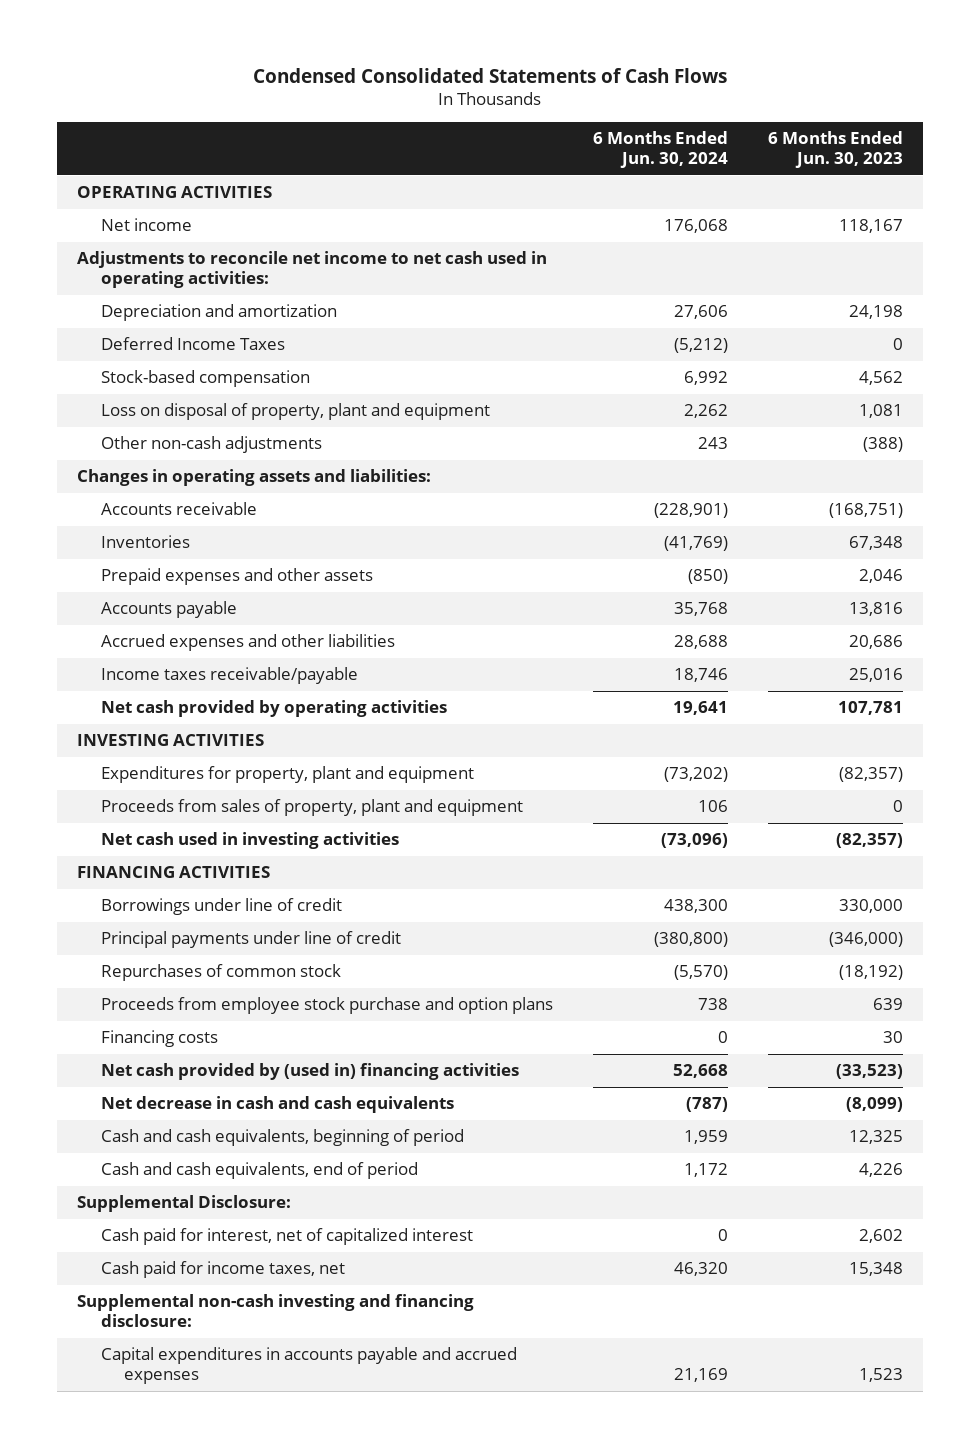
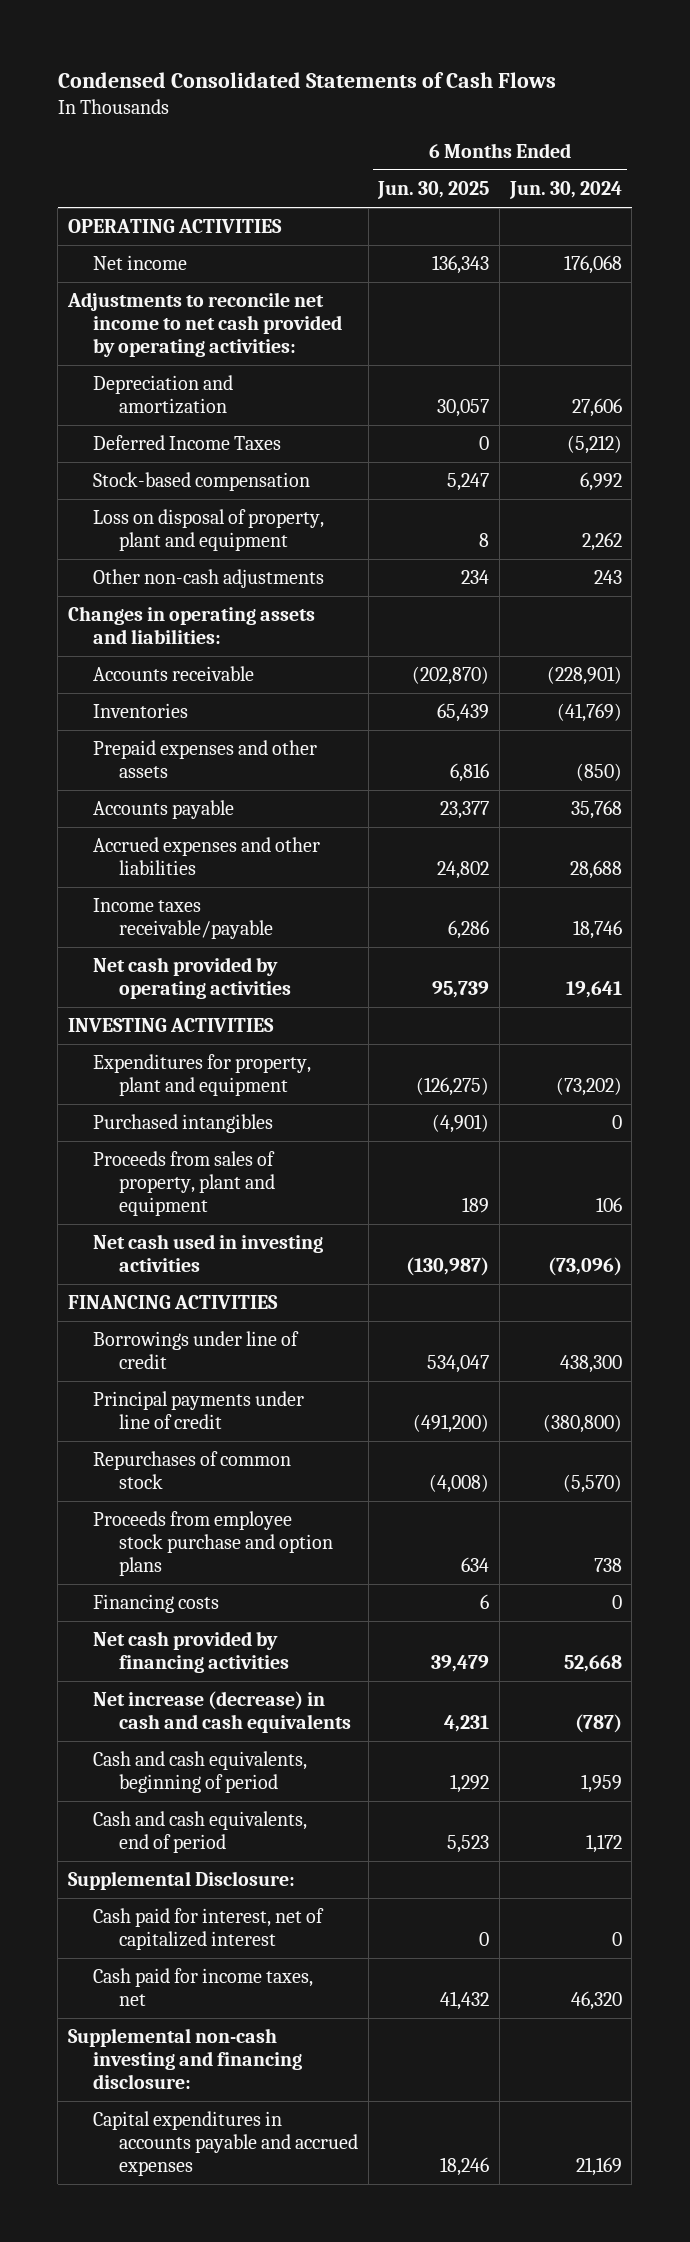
- | 6 Months Ended Jun. 30, 2024 | 6 Months Ended Jun. 30, 2023
+ | 6 Months Ended Jun. 30, 2025 | 6 Months Ended Jun. 30, 2024
- Adjustments to reconcile net income to net cash used in operating activities:
+ Adjustments to reconcile net income to net cash provided by operating activities:
+ Purchased intangibles | (4,901) | 0
- Net cash provided by (used in) financing activities | 52,668 | (33,523)
- Net decrease in cash and cash equivalents | (787) | (8,099)
+ Net cash provided by financing activities | 39,479 | 52,668
+ Net increase (decrease) in cash and cash equivalents | 4,231 | (787)

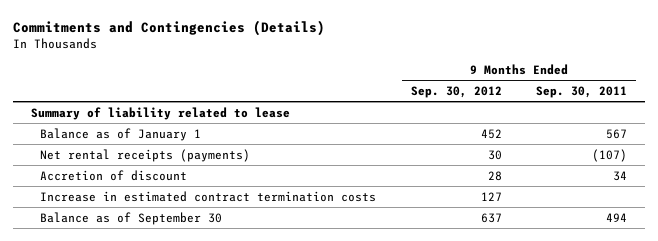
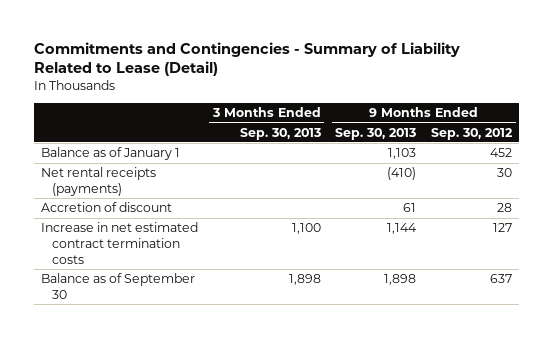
- Commitments and Contingencies (Details)
+ Commitments and Contingencies - Summary of Liability Related to Lease (Detail)
- | 9 Months Ended Sep. 30, 2012 | 9 Months Ended Sep. 30, 2011
+ | 3 Months Ended Sep. 30, 2013 | 9 Months Ended Sep. 30, 2013 | 9 Months Ended Sep. 30, 2012
- Summary of liability related to lease
- Increase in estimated contract termination costs | 127 |
+ Increase in net estimated contract termination costs | 1,100 | 1,144 | 127

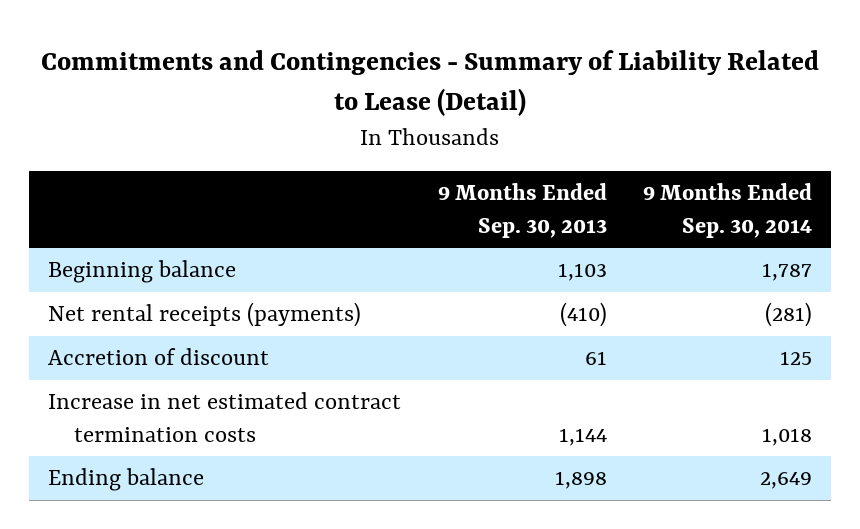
- | 3 Months Ended Sep. 30, 2013 | 9 Months Ended Sep. 30, 2013 | 9 Months Ended Sep. 30, 2012
+ | 9 Months Ended Sep. 30, 2013 | 9 Months Ended Sep. 30, 2014
- Balance as of January 1 | | 1,103 | 452
+ Beginning balance | 1,103 | 1,787
- Balance as of September 30 | 1,898 | 1,898 | 637
+ Ending balance | 1,898 | 2,649

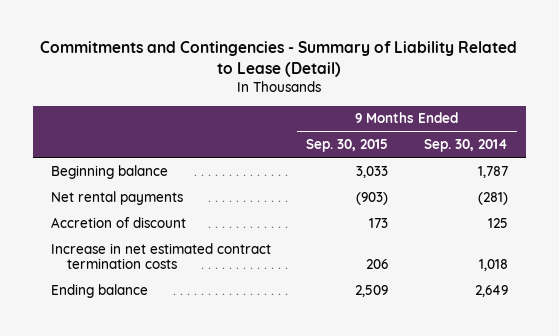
- | 9 Months Ended Sep. 30, 2013 | 9 Months Ended Sep. 30, 2014
+ | 9 Months Ended Sep. 30, 2015 | 9 Months Ended Sep. 30, 2014
- Net rental receipts (payments) | (410) | (281)
+ Net rental payments | (903) | (281)

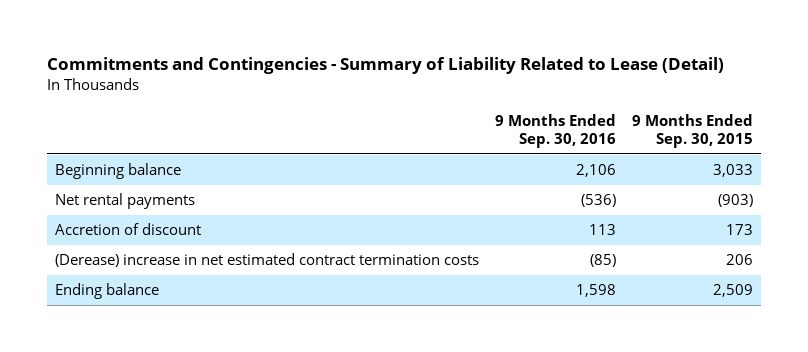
- | 9 Months Ended Sep. 30, 2015 | 9 Months Ended Sep. 30, 2014
+ | 9 Months Ended Sep. 30, 2016 | 9 Months Ended Sep. 30, 2015
- Increase in net estimated contract termination costs | 206 | 1,018
+ (Derease) increase in net estimated contract termination costs | (85) | 206

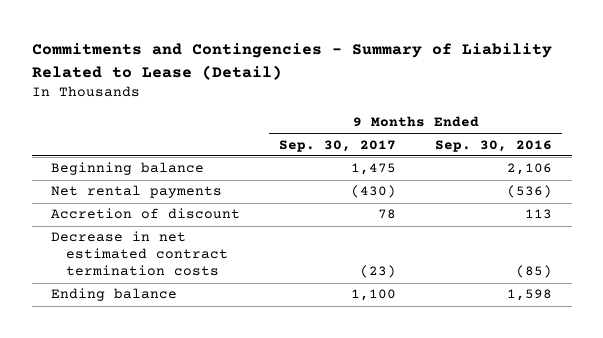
- | 9 Months Ended Sep. 30, 2016 | 9 Months Ended Sep. 30, 2015
+ | 9 Months Ended Sep. 30, 2017 | 9 Months Ended Sep. 30, 2016
- (Derease) increase in net estimated contract termination costs | (85) | 206
+ Decrease in net estimated contract termination costs | (23) | (85)

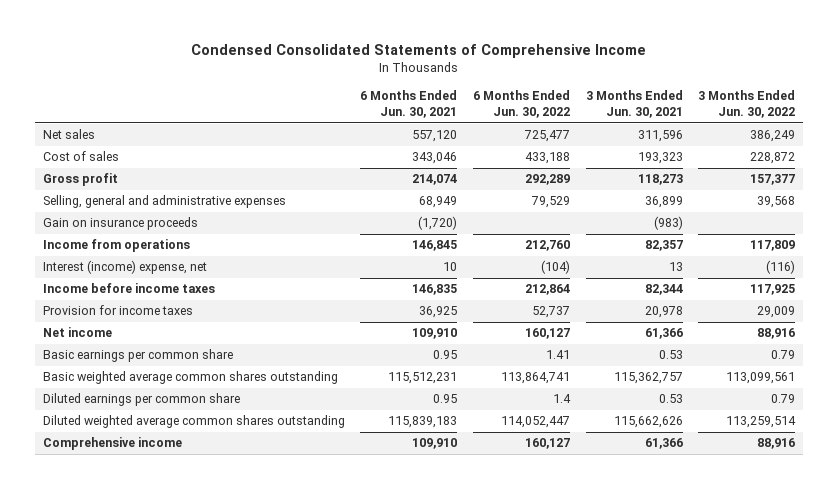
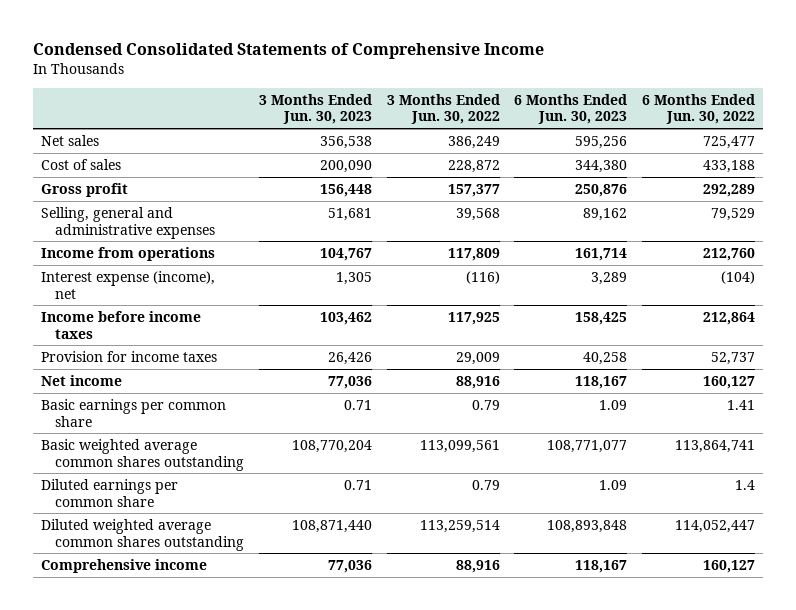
- | 6 Months Ended Jun. 30, 2021 | 6 Months Ended Jun. 30, 2022 | 3 Months Ended Jun. 30, 2021 | 3 Months Ended Jun. 30, 2022
+ | 3 Months Ended Jun. 30, 2023 | 3 Months Ended Jun. 30, 2022 | 6 Months Ended Jun. 30, 2023 | 6 Months Ended Jun. 30, 2022
- Gain on insurance proceeds | (1,720) | | (983) |
- Interest (income) expense, net | 10 | (104) | 13 | (116)
+ Interest expense (income), net | 1,305 | (116) | 3,289 | (104)

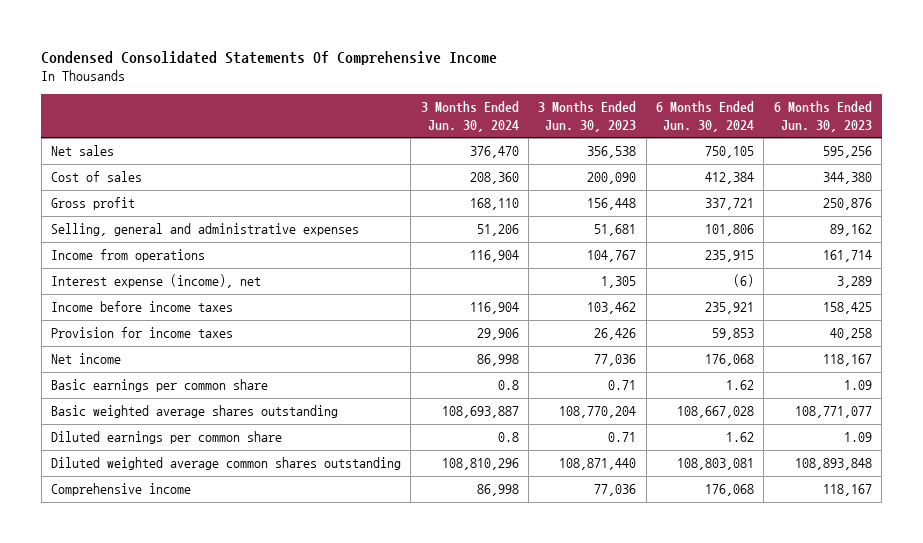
- Condensed Consolidated Statements of Comprehensive Income
+ Condensed Consolidated Statements Of Comprehensive Income
- | 3 Months Ended Jun. 30, 2023 | 3 Months Ended Jun. 30, 2022 | 6 Months Ended Jun. 30, 2023 | 6 Months Ended Jun. 30, 2022
+ | 3 Months Ended Jun. 30, 2024 | 3 Months Ended Jun. 30, 2023 | 6 Months Ended Jun. 30, 2024 | 6 Months Ended Jun. 30, 2023
- Basic weighted average common shares outstanding | 108,770,204 | 113,099,561 | 108,771,077 | 113,864,741
+ Basic weighted average shares outstanding | 108,693,887 | 108,770,204 | 108,667,028 | 108,771,077

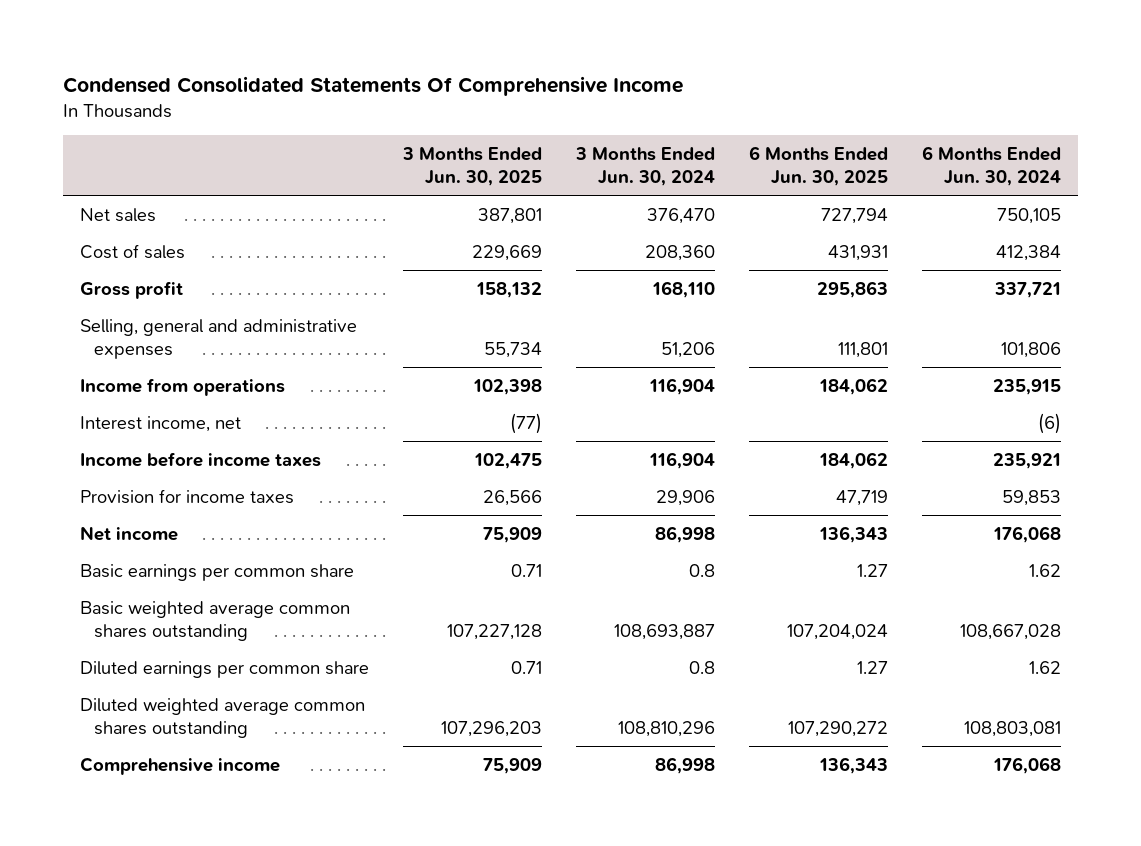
- | 3 Months Ended Jun. 30, 2024 | 3 Months Ended Jun. 30, 2023 | 6 Months Ended Jun. 30, 2024 | 6 Months Ended Jun. 30, 2023
+ | 3 Months Ended Jun. 30, 2025 | 3 Months Ended Jun. 30, 2024 | 6 Months Ended Jun. 30, 2025 | 6 Months Ended Jun. 30, 2024
- Interest expense (income), net | | 1,305 | (6) | 3,289
+ Interest income, net | (77) | | | (6)
- Basic weighted average shares outstanding | 108,693,887 | 108,770,204 | 108,667,028 | 108,771,077
+ Basic weighted average common shares outstanding | 107,227,128 | 108,693,887 | 107,204,024 | 108,667,028

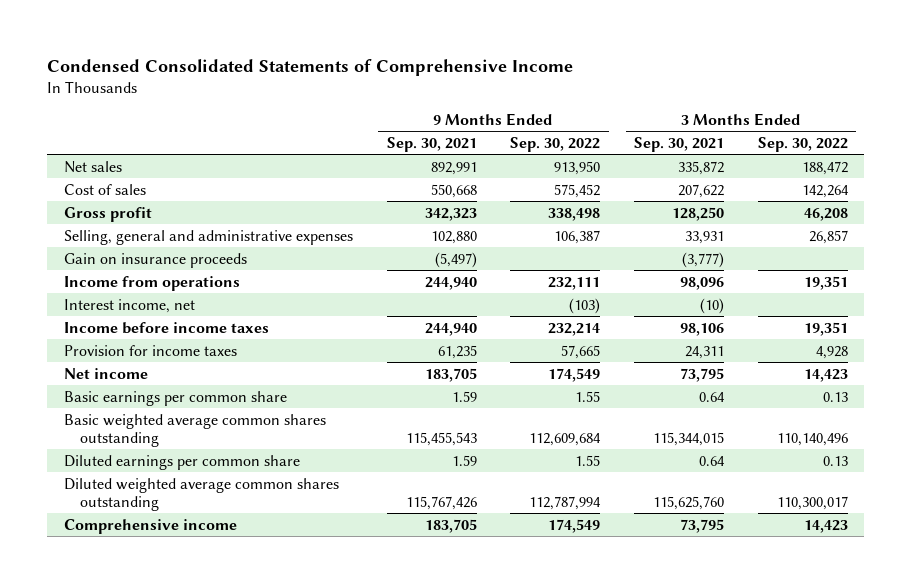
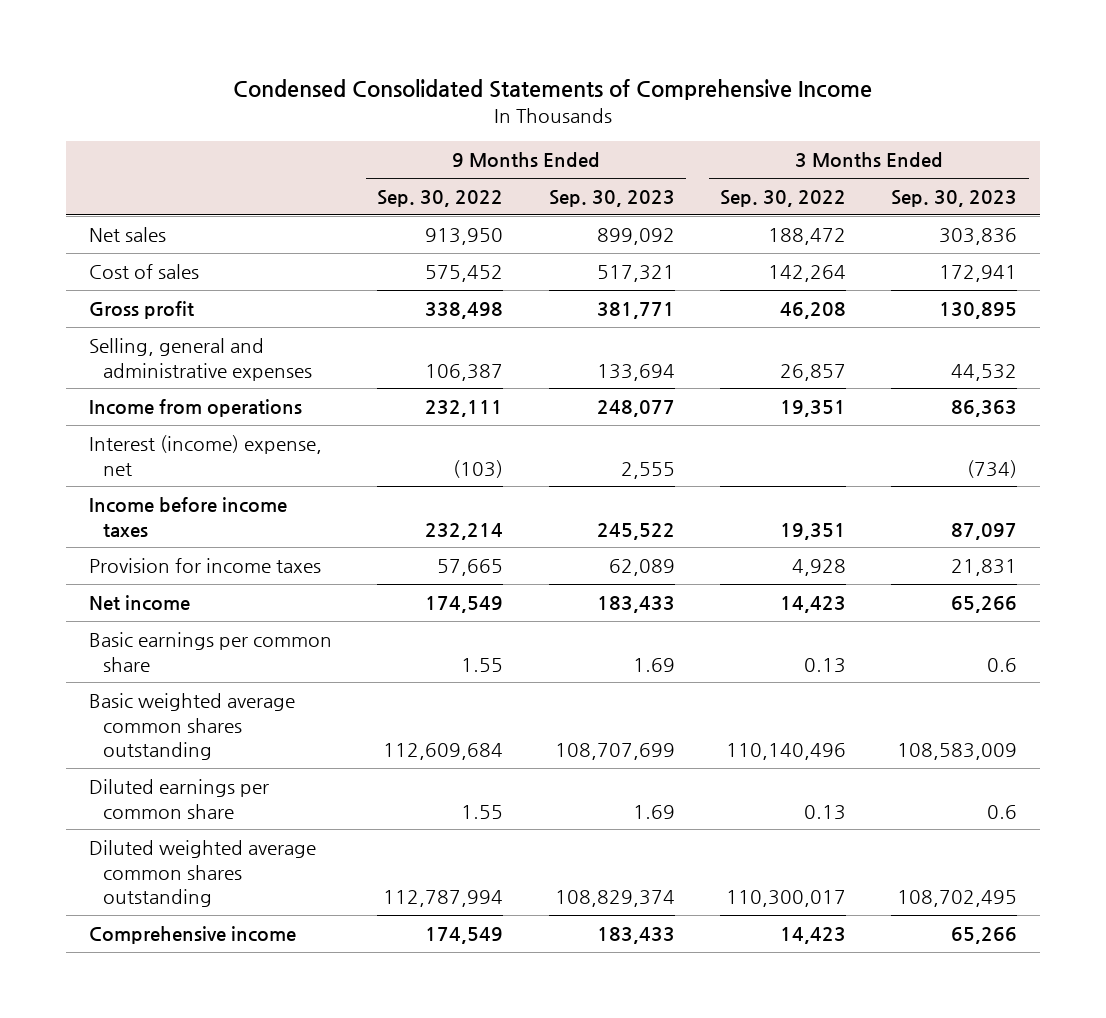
- | 9 Months Ended Sep. 30, 2021 | 9 Months Ended Sep. 30, 2022 | 3 Months Ended Sep. 30, 2021 | 3 Months Ended Sep. 30, 2022
+ | 9 Months Ended Sep. 30, 2022 | 9 Months Ended Sep. 30, 2023 | 3 Months Ended Sep. 30, 2022 | 3 Months Ended Sep. 30, 2023
- Gain on insurance proceeds | (5,497) | | (3,777) |
- Interest income, net | | (103) | (10) |
+ Interest (income) expense, net | (103) | 2,555 | | (734)

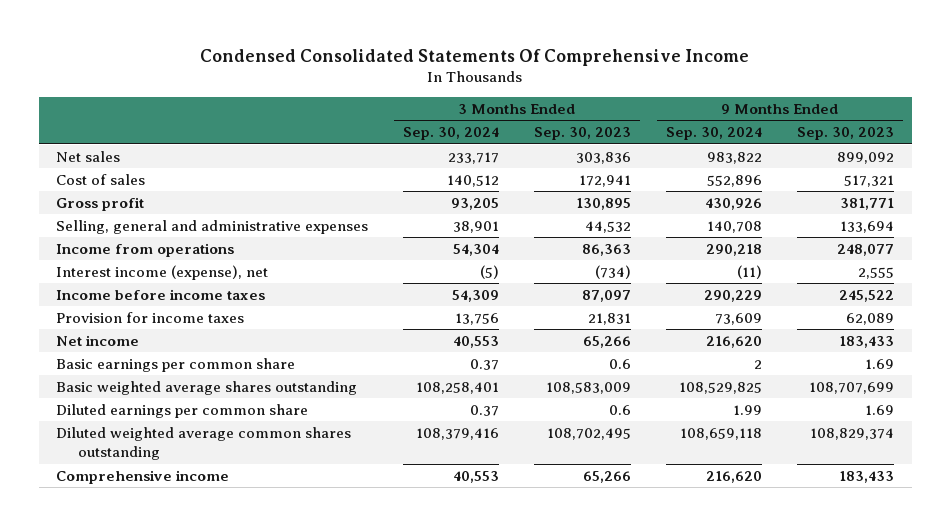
- Condensed Consolidated Statements of Comprehensive Income
+ Condensed Consolidated Statements Of Comprehensive Income
- | 9 Months Ended Sep. 30, 2022 | 9 Months Ended Sep. 30, 2023 | 3 Months Ended Sep. 30, 2022 | 3 Months Ended Sep. 30, 2023
+ | 3 Months Ended Sep. 30, 2024 | 3 Months Ended Sep. 30, 2023 | 9 Months Ended Sep. 30, 2024 | 9 Months Ended Sep. 30, 2023
- Interest (income) expense, net | (103) | 2,555 | | (734)
+ Interest income (expense), net | (5) | (734) | (11) | 2,555
- Basic weighted average common shares outstanding | 112,609,684 | 108,707,699 | 110,140,496 | 108,583,009
+ Basic weighted average shares outstanding | 108,258,401 | 108,583,009 | 108,529,825 | 108,707,699

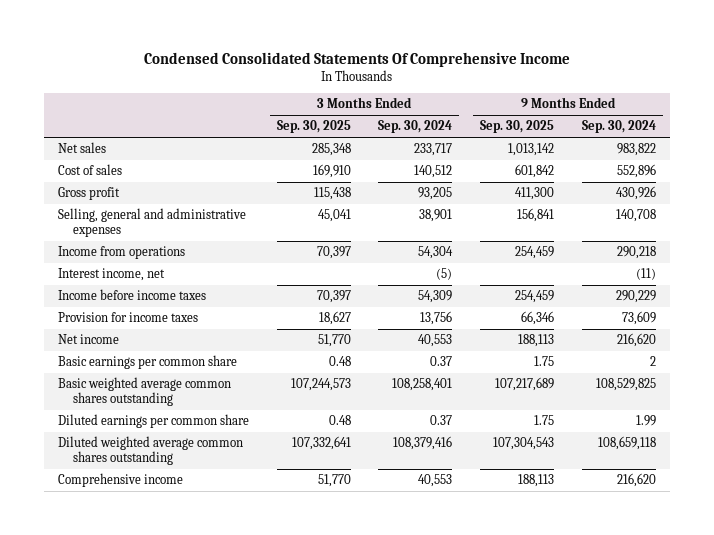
- | 3 Months Ended Sep. 30, 2024 | 3 Months Ended Sep. 30, 2023 | 9 Months Ended Sep. 30, 2024 | 9 Months Ended Sep. 30, 2023
+ | 3 Months Ended Sep. 30, 2025 | 3 Months Ended Sep. 30, 2024 | 9 Months Ended Sep. 30, 2025 | 9 Months Ended Sep. 30, 2024
- Interest income (expense), net | (5) | (734) | (11) | 2,555
+ Interest income, net | | (5) | | (11)
- Basic weighted average shares outstanding | 108,258,401 | 108,583,009 | 108,529,825 | 108,707,699
+ Basic weighted average common shares outstanding | 107,244,573 | 108,258,401 | 107,217,689 | 108,529,825

